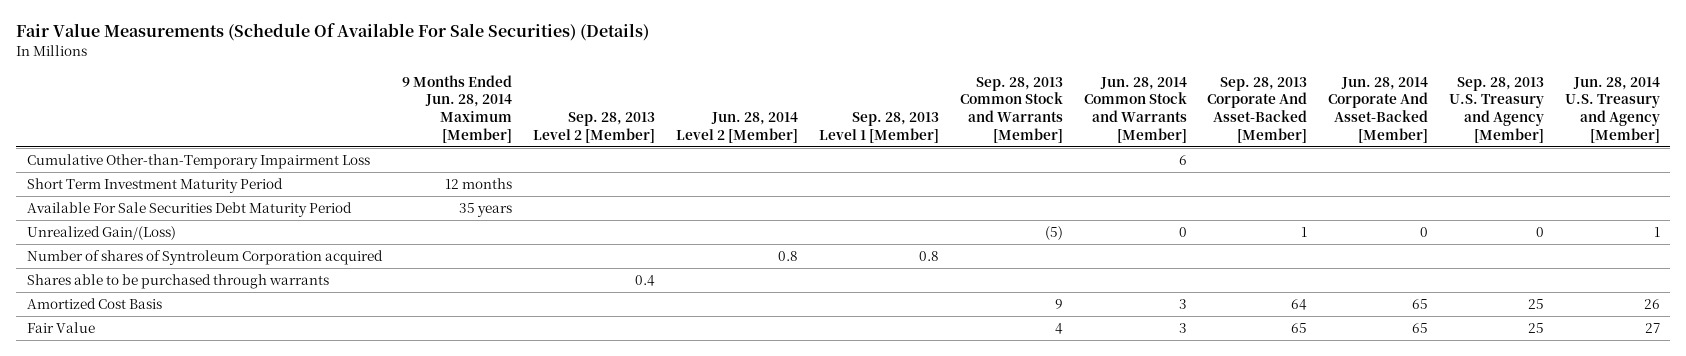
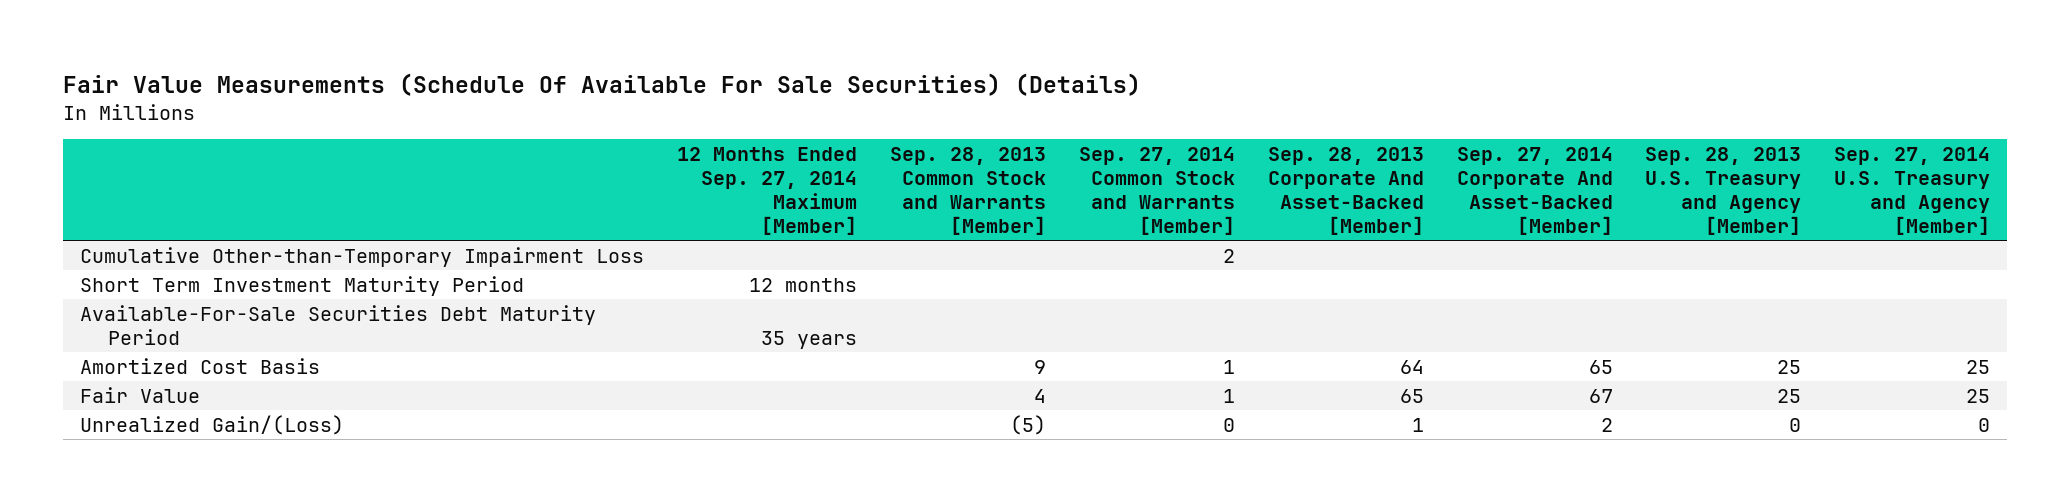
- | 9 Months Ended Jun. 28, 2014 Maximum [Member] | Sep. 28, 2013 Level 2 [Member] | Jun. 28, 2014 Level 2 [Member] | Sep. 28, 2013 Level 1 [Member] | Sep. 28, 2013 Common Stock and Warrants [Member] | Jun. 28, 2014 Common Stock and Warrants [Member] | Sep. 28, 2013 Corporate And Asset-Backed [Member] | Jun. 28, 2014 Corporate And Asset-Backed [Member] | Sep. 28, 2013 U.S. Treasury and Agency [Member] | Jun. 28, 2014 U.S. Treasury and Agency [Member]
+ | 12 Months Ended Sep. 27, 2014 Maximum [Member] | Sep. 28, 2013 Common Stock and Warrants [Member] | Sep. 27, 2014 Common Stock and Warrants [Member] | Sep. 28, 2013 Corporate And Asset-Backed [Member] | Sep. 27, 2014 Corporate And Asset-Backed [Member] | Sep. 28, 2013 U.S. Treasury and Agency [Member] | Sep. 27, 2014 U.S. Treasury and Agency [Member]
- Available For Sale Securities Debt Maturity Period | 35 years | | | | | | | | |
- Number of shares of Syntroleum Corporation acquired | | | 0.8 | 0.8 | | | | | |
- Shares able to be purchased through warrants | | 0.4 | | | | | | | |
+ Available-For-Sale Securities Debt Maturity Period | 35 years | | | | | |
moved down: Unrealized Gain/(Loss) | | (5) | 0 | 1 | 2 | 0 | 0

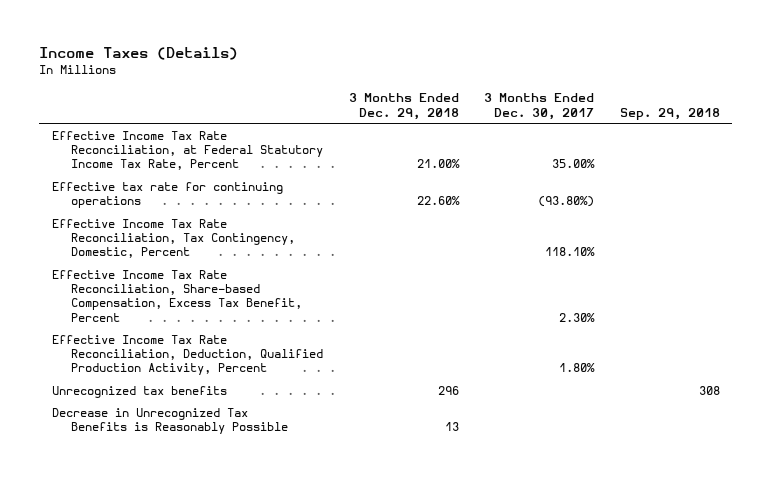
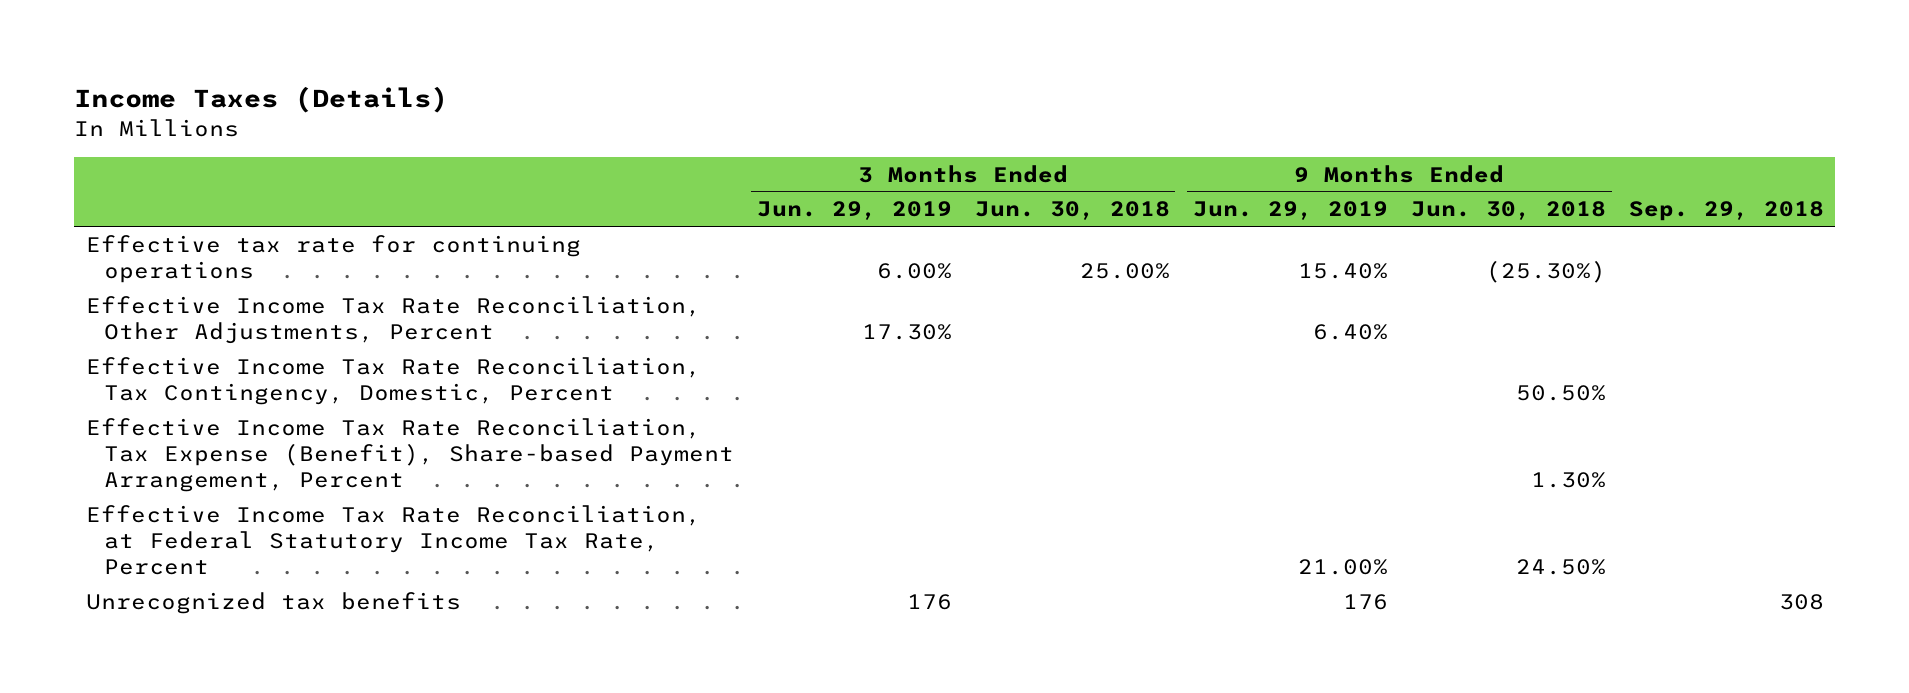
- | 3 Months Ended Dec. 29, 2018 | 3 Months Ended Dec. 30, 2017 | Sep. 29, 2018
+ | 3 Months Ended Jun. 29, 2019 | 3 Months Ended Jun. 30, 2018 | 9 Months Ended Jun. 29, 2019 | 9 Months Ended Jun. 30, 2018 | Sep. 29, 2018
+ Effective Income Tax Rate Reconciliation, Other Adjustments, Percent | 17.30% | | 6.40% | |
- Effective Income Tax Rate Reconciliation, Share-based Compensation, Excess Tax Benefit, Percent | | 2.30% |
- Effective Income Tax Rate Reconciliation, Deduction, Qualified Production Activity, Percent | | 1.80% |
+ Effective Income Tax Rate Reconciliation, Tax Expense (Benefit), Share-based Payment Arrangement, Percent | | | | 1.30% |
moved down: Effective Income Tax Rate Reconciliation, at Federal Statutory Income Tax Rate, Percent | | | 21.00% | 24.50% |
- Decrease in Unrecognized Tax Benefits is Reasonably Possible | 13 | |

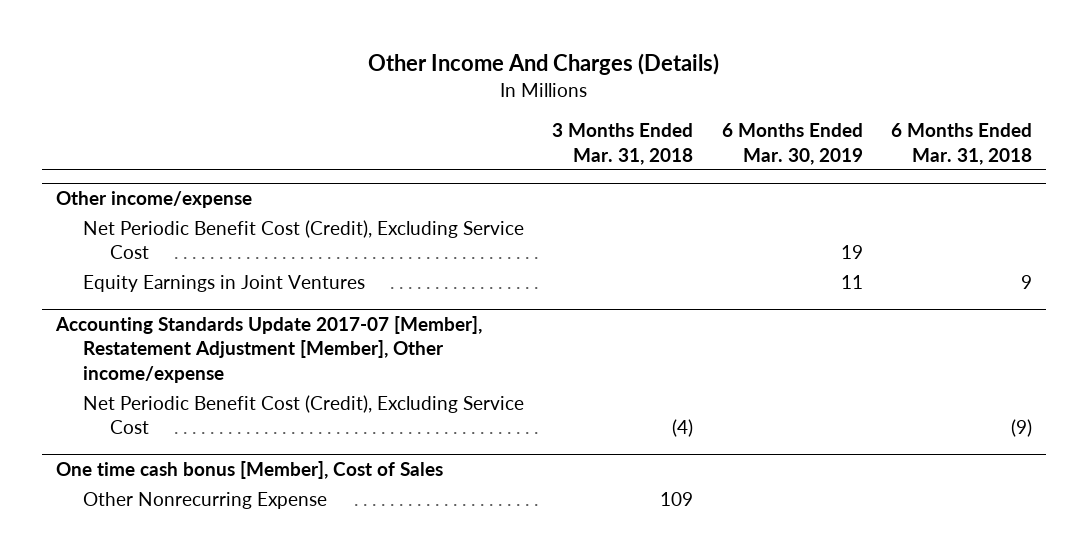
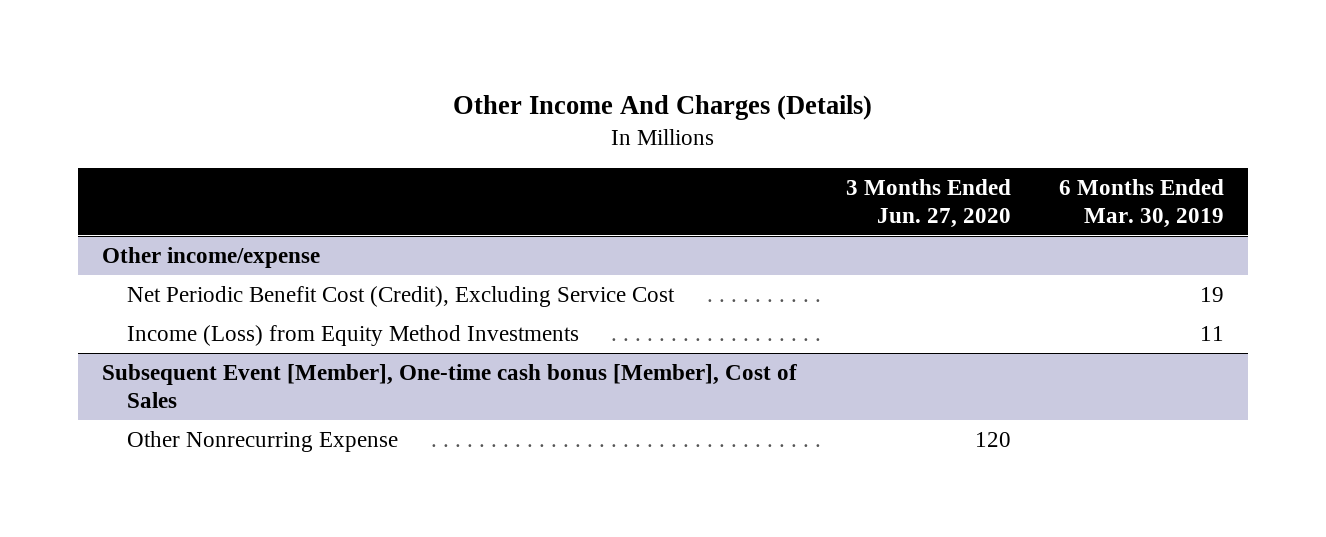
- | 3 Months Ended Mar. 31, 2018 | 6 Months Ended Mar. 30, 2019 | 6 Months Ended Mar. 31, 2018
+ | 3 Months Ended Jun. 27, 2020 | 6 Months Ended Mar. 30, 2019
@ Other income/expense
- Equity Earnings in Joint Ventures | | 11 | 9
- Accounting Standards Update 2017-07 [Member], Restatement Adjustment [Member], Other income/expense
- Net Periodic Benefit Cost (Credit), Excluding Service Cost | (4) | | (9)
- One time cash bonus [Member], Cost of Sales
@ Other income/expense
+ Income (Loss) from Equity Method Investments | | 11
+ Subsequent Event [Member], One-time cash bonus [Member], Cost of Sales

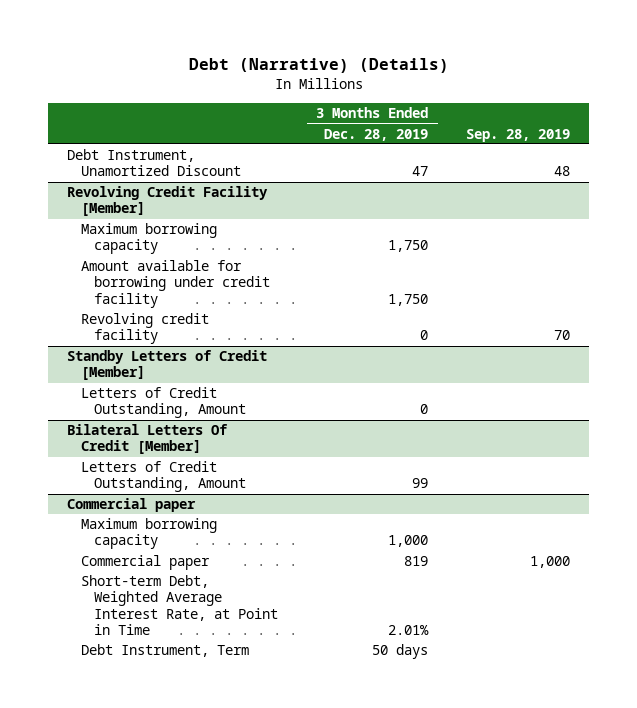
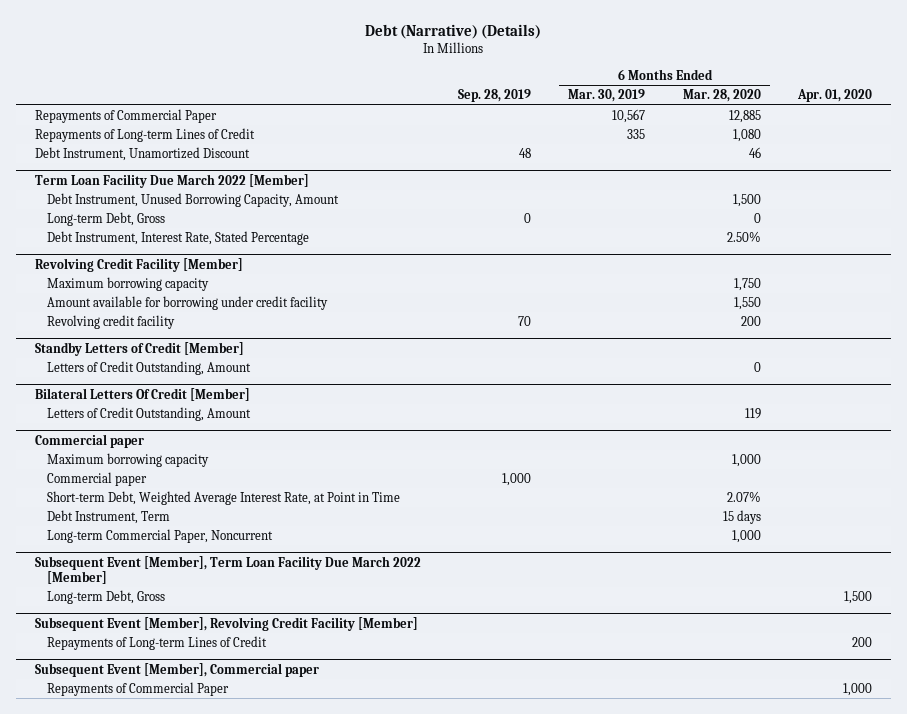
- | 3 Months Ended Dec. 28, 2019 | Sep. 28, 2019
+ | Sep. 28, 2019 | 6 Months Ended Mar. 30, 2019 | 6 Months Ended Mar. 28, 2020 | Apr. 01, 2020
+ Repayments of Commercial Paper | | 10,567 | 12,885 |
+ Repayments of Long-term Lines of Credit | | 335 | 1,080 |
+ Term Loan Facility Due March 2022 [Member]
+ Debt Instrument, Unused Borrowing Capacity, Amount | | | 1,500 |
+ Long-term Debt, Gross | 0 | | 0 |
+ Debt Instrument, Interest Rate, Stated Percentage | | | 2.50% |
@ Commercial paper
+ Long-term Commercial Paper, Noncurrent | | | 1,000 |
+ Subsequent Event [Member], Term Loan Facility Due March 2022 [Member]
+ Long-term Debt, Gross | | | | 1,500
+ Subsequent Event [Member], Revolving Credit Facility [Member]
+ Repayments of Long-term Lines of Credit | | | | 200
+ Subsequent Event [Member], Commercial paper
+ Repayments of Commercial Paper | | | | 1,000

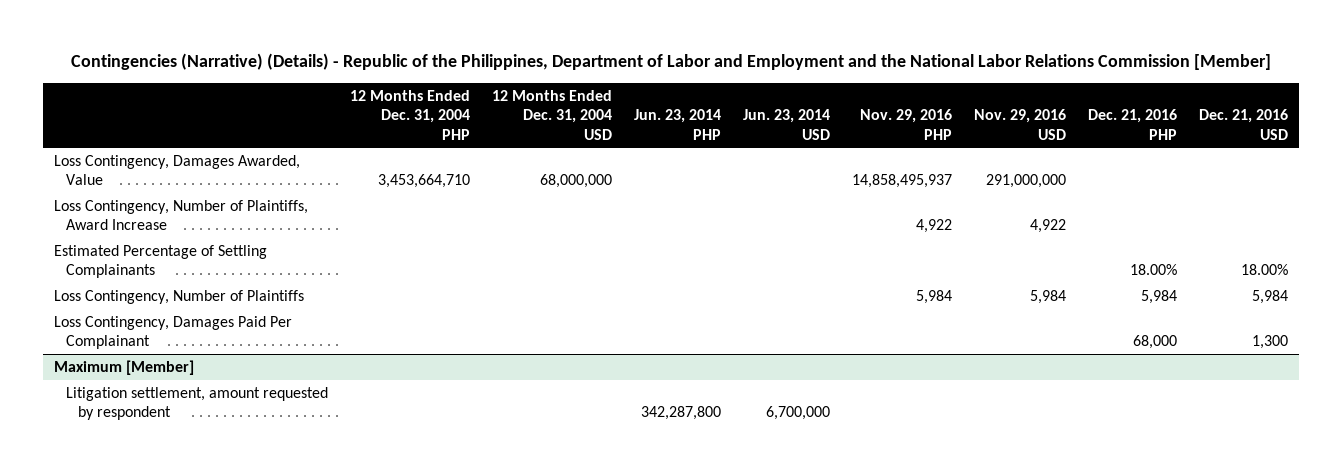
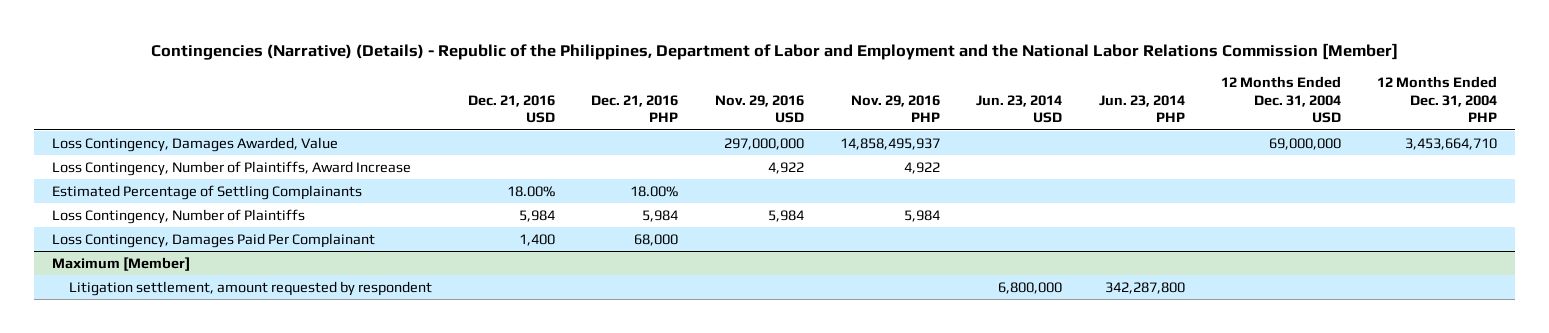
- | 12 Months Ended Dec. 31, 2004 PHP | 12 Months Ended Dec. 31, 2004 USD | Jun. 23, 2014 PHP | Jun. 23, 2014 USD | Nov. 29, 2016 PHP | Nov. 29, 2016 USD | Dec. 21, 2016 PHP | Dec. 21, 2016 USD
+ | Dec. 21, 2016 USD | Dec. 21, 2016 PHP | Nov. 29, 2016 USD | Nov. 29, 2016 PHP | Jun. 23, 2014 USD | Jun. 23, 2014 PHP | 12 Months Ended Dec. 31, 2004 USD | 12 Months Ended Dec. 31, 2004 PHP
- Loss Contingency, Damages Awarded, Value | 3,453,664,710 | 68,000,000 | | | 14,858,495,937 | 291,000,000 | |
+ Loss Contingency, Damages Awarded, Value | | | 297,000,000 | 14,858,495,937 | | | 69,000,000 | 3,453,664,710
- Loss Contingency, Damages Paid Per Complainant | | | | | | | 68,000 | 1,300
+ Loss Contingency, Damages Paid Per Complainant | 1,400 | 68,000 | | | | | |
@ Maximum [Member]
- Litigation settlement, amount requested by respondent | | | 342,287,800 | 6,700,000 | | | |
+ Litigation settlement, amount requested by respondent | | | | | 6,800,000 | 342,287,800 | |

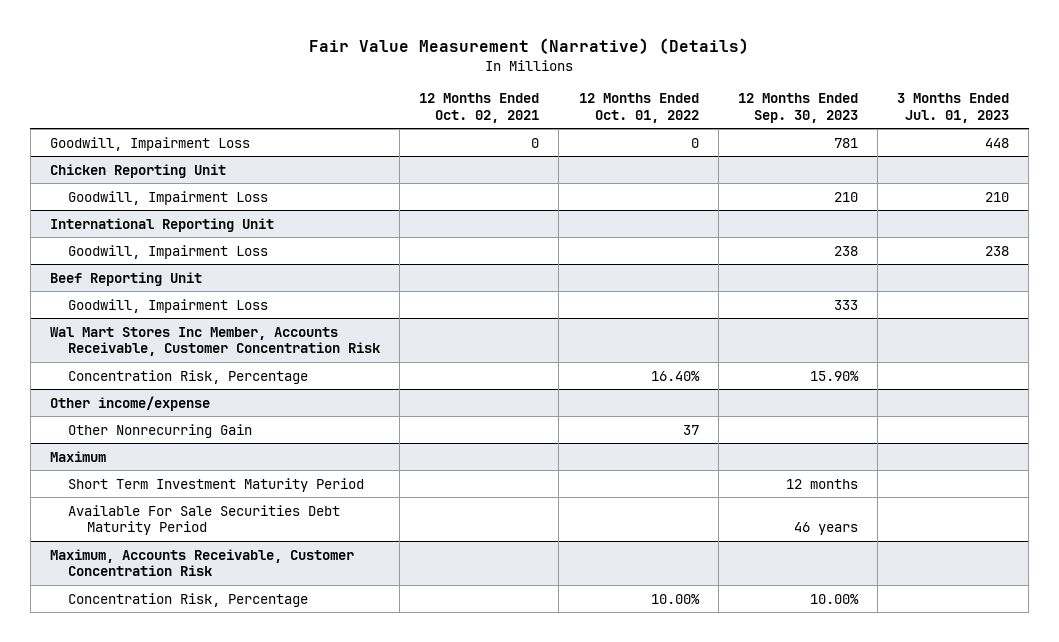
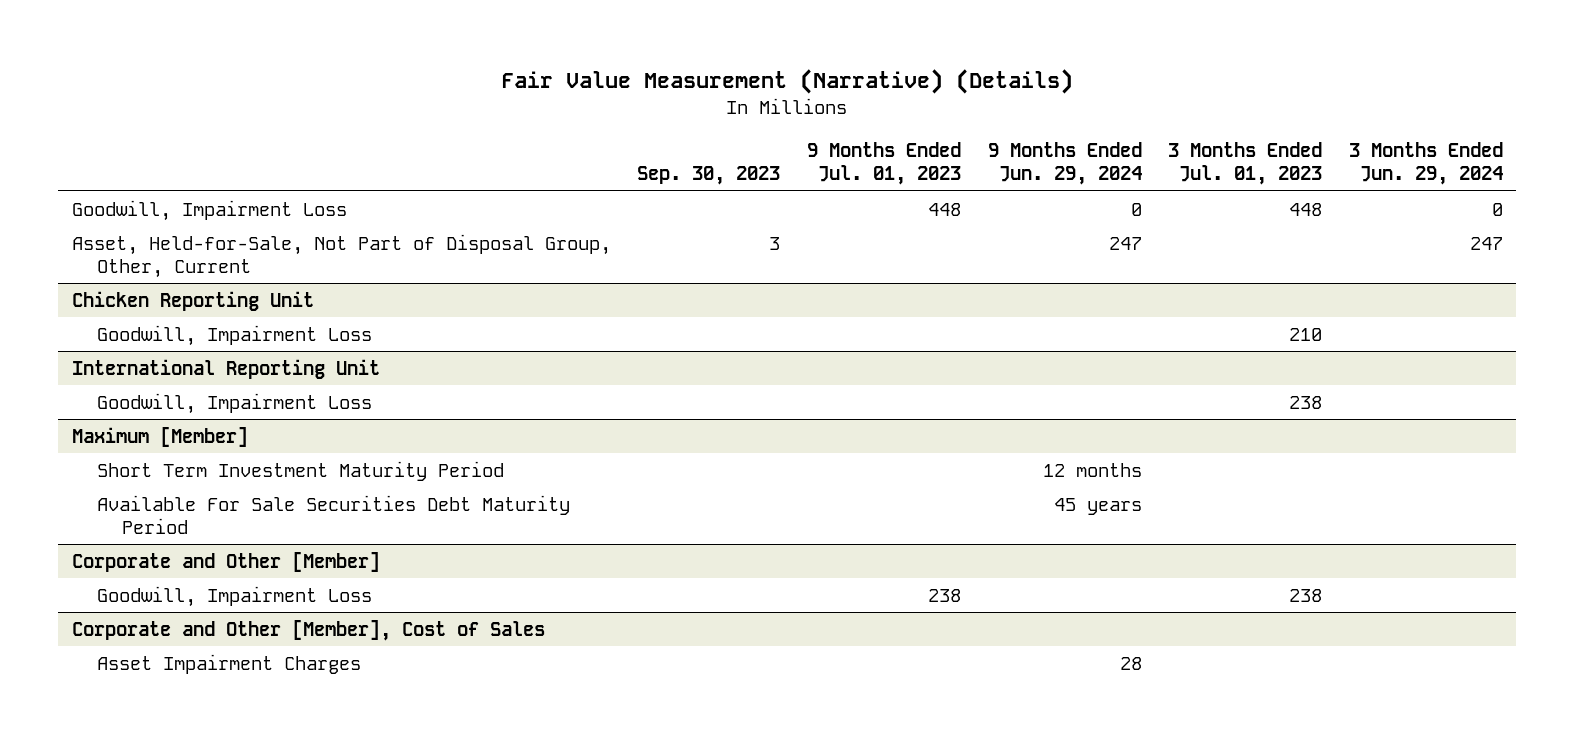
- | 12 Months Ended Oct. 02, 2021 | 12 Months Ended Oct. 01, 2022 | 12 Months Ended Sep. 30, 2023 | 3 Months Ended Jul. 01, 2023
+ | Sep. 30, 2023 | 9 Months Ended Jul. 01, 2023 | 9 Months Ended Jun. 29, 2024 | 3 Months Ended Jul. 01, 2023 | 3 Months Ended Jun. 29, 2024
+ Asset, Held-for-Sale, Not Part of Disposal Group, Other, Current | 3 | | 247 | | 247
- Beef Reporting Unit
- Goodwill, Impairment Loss | | | 333 |
- Wal Mart Stores Inc Member, Accounts Receivable, Customer Concentration Risk
- Concentration Risk, Percentage | | 16.40% | 15.90% |
- Other income/expense
- Other Nonrecurring Gain | | 37 | |
- Maximum
+ Maximum [Member]
- Maximum, Accounts Receivable, Customer Concentration Risk
- Concentration Risk, Percentage | | 10.00% | 10.00% |
+ Corporate and Other [Member]
+ Goodwill, Impairment Loss | | 238 | | 238 |
+ Corporate and Other [Member], Cost of Sales
+ Asset Impairment Charges | | | 28 | |

